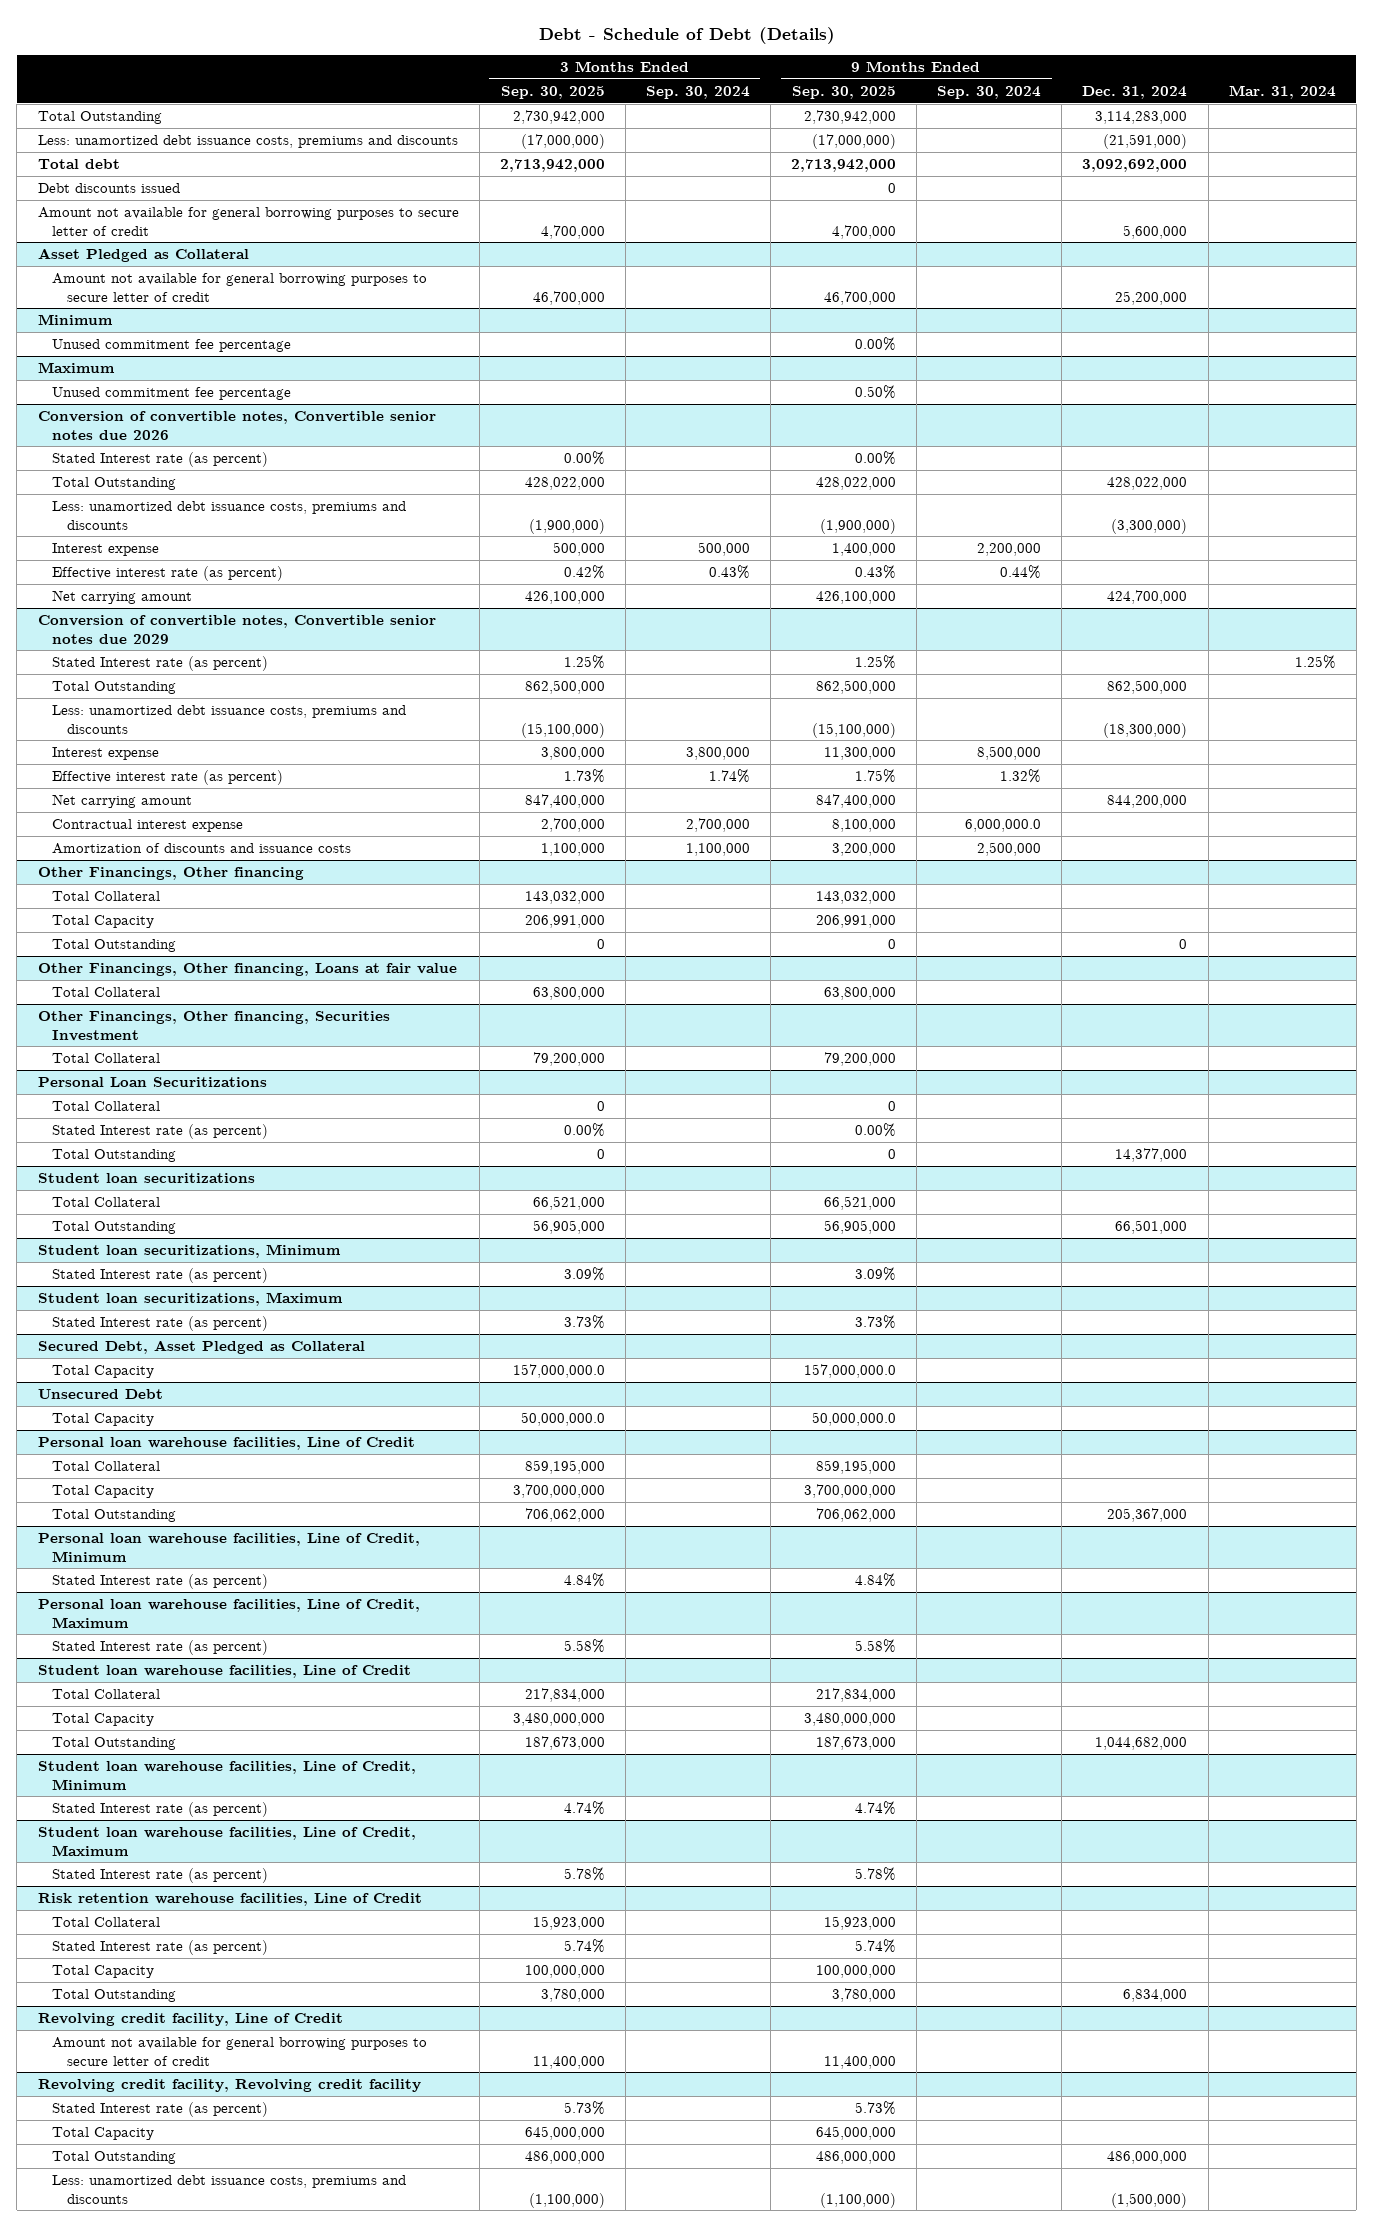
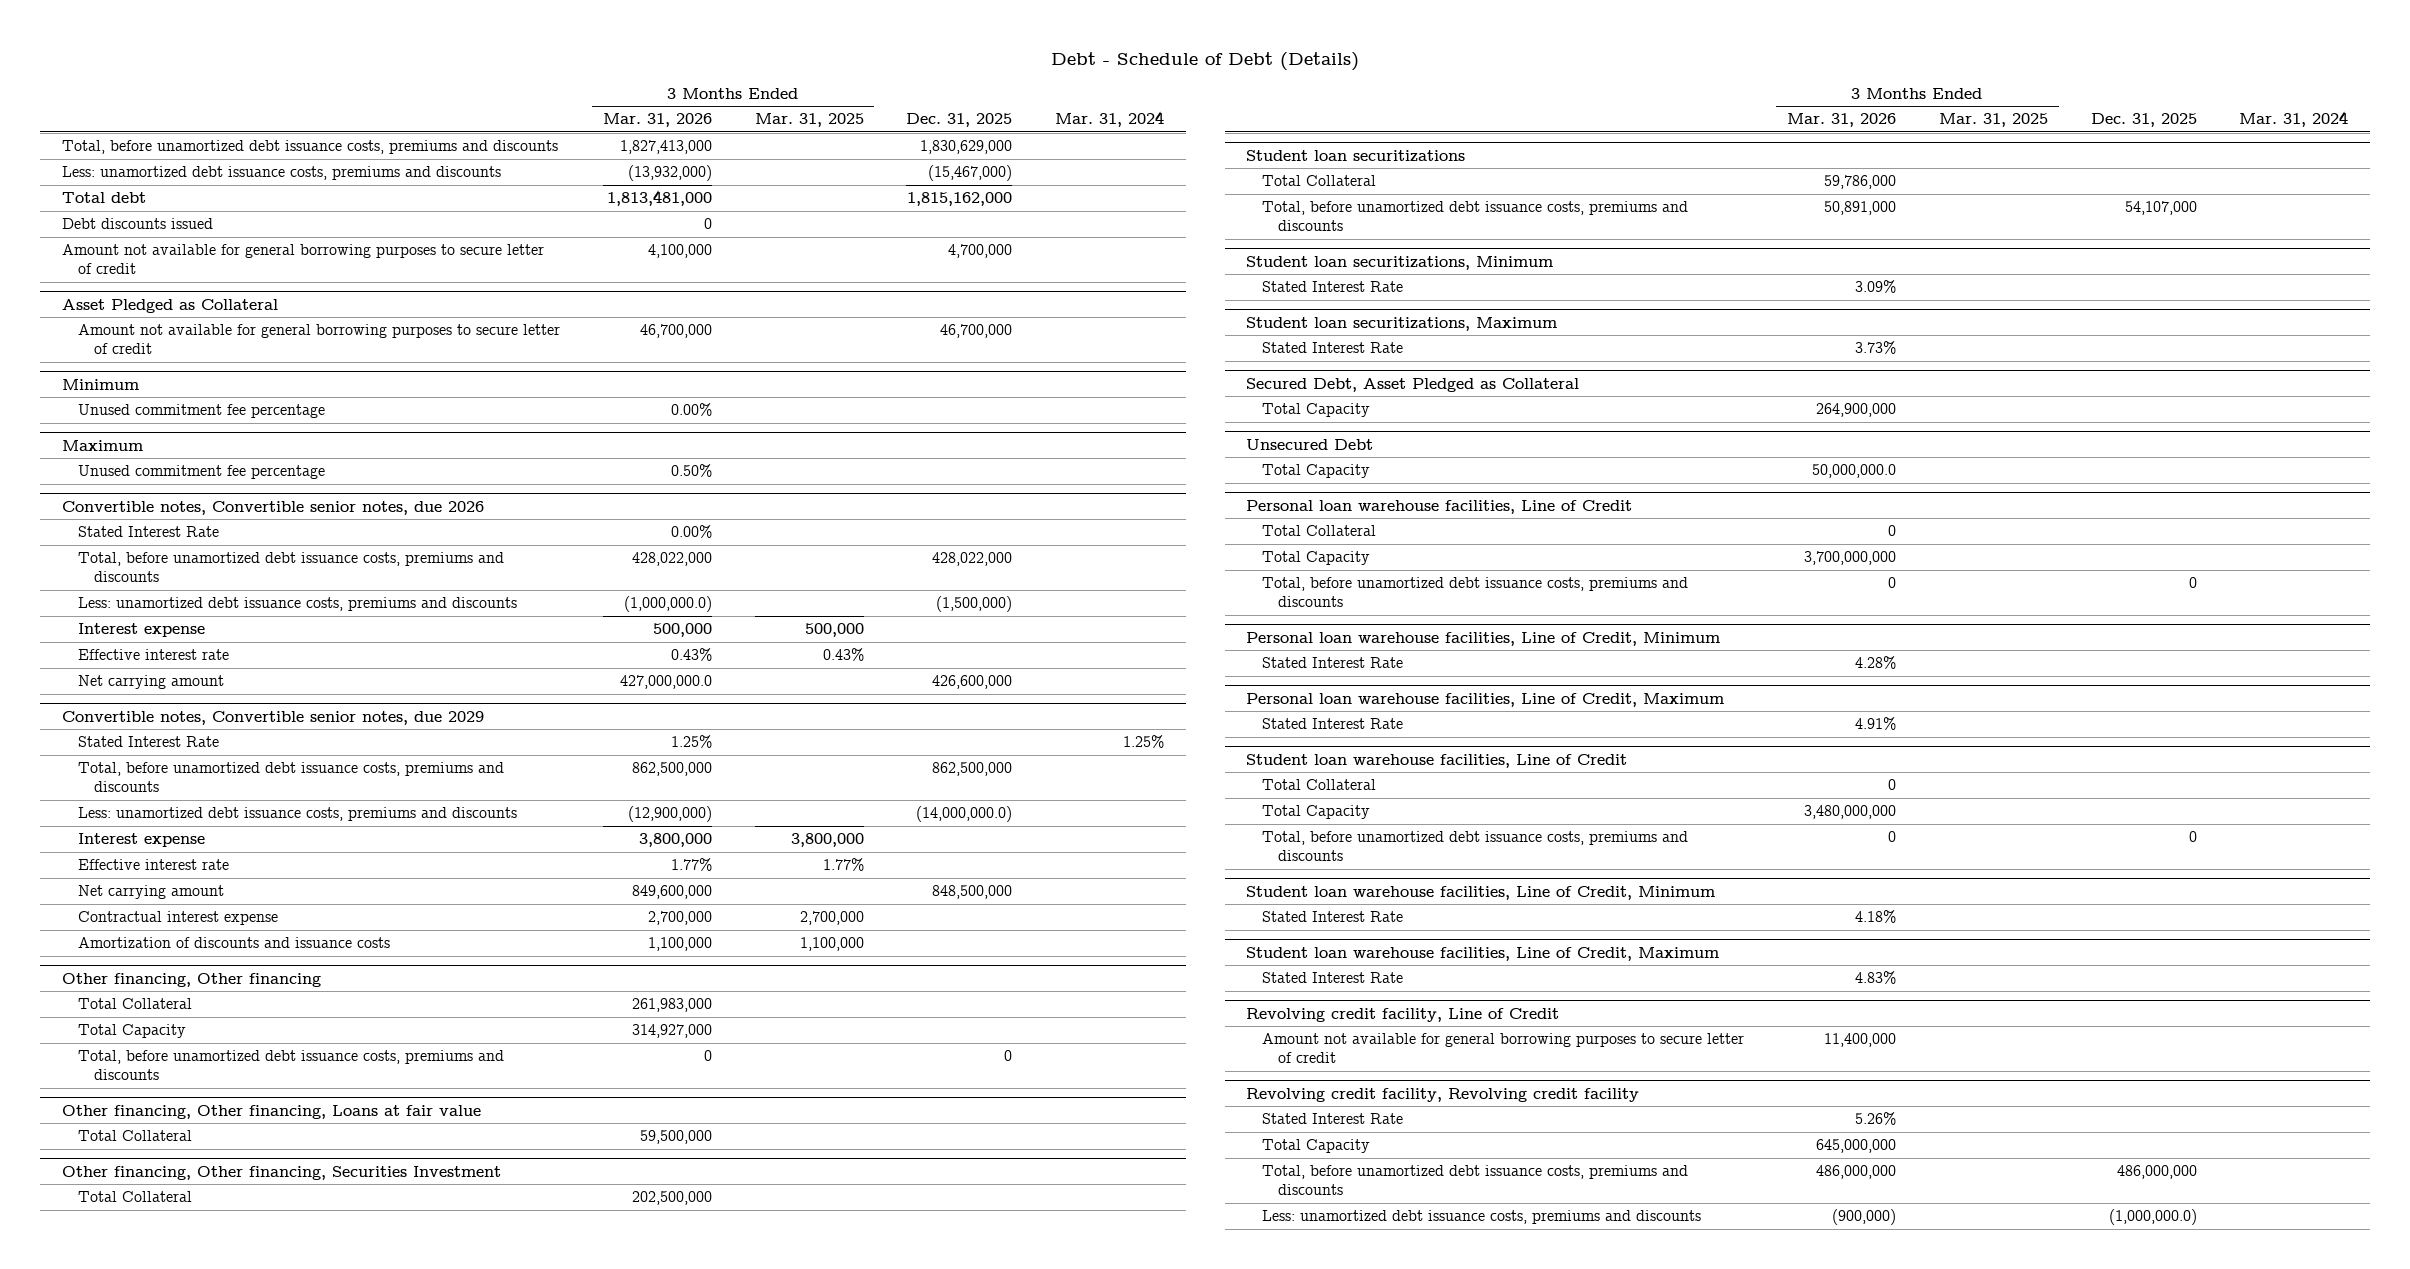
- | 3 Months Ended Sep. 30, 2025 | 3 Months Ended Sep. 30, 2024 | 9 Months Ended Sep. 30, 2025 | 9 Months Ended Sep. 30, 2024 | Dec. 31, 2024 | Mar. 31, 2024
+ | 3 Months Ended Mar. 31, 2026 | 3 Months Ended Mar. 31, 2025 | Dec. 31, 2025 | Mar. 31, 2024
- Total Outstanding | 2,730,942,000 | | 2,730,942,000 | | 3,114,283,000 |
+ Total, before unamortized debt issuance costs, premiums and discounts | 1,827,413,000 | | 1,830,629,000 |
- Conversion of convertible notes, Convertible senior notes due 2026
- Stated Interest rate (as percent) | 0.00% | | 0.00% | | |
- Total Outstanding | 428,022,000 | | 428,022,000 | | 428,022,000 |
+ Convertible notes, Convertible senior notes, due 2026
+ Stated Interest Rate | 0.00% | | |
+ Total, before unamortized debt issuance costs, premiums and discounts | 428,022,000 | | 428,022,000 |
- Effective interest rate (as percent) | 0.42% | 0.43% | 0.43% | 0.44% | |
+ Effective interest rate | 0.43% | 0.43% | |
- Conversion of convertible notes, Convertible senior notes due 2029
- Stated Interest rate (as percent) | 1.25% | | 1.25% | | | 1.25%
- Total Outstanding | 862,500,000 | | 862,500,000 | | 862,500,000 |
+ Convertible notes, Convertible senior notes, due 2029
+ Stated Interest Rate | 1.25% | | | 1.25%
+ Total, before unamortized debt issuance costs, premiums and discounts | 862,500,000 | | 862,500,000 |
- Effective interest rate (as percent) | 1.73% | 1.74% | 1.75% | 1.32% | |
+ Effective interest rate | 1.77% | 1.77% | |
- Other Financings, Other financing
+ Other financing, Other financing
- Total Outstanding | 0 | | 0 | | 0 |
- Other Financings, Other financing, Loans at fair value
+ Total, before unamortized debt issuance costs, premiums and discounts | 0 | | 0 |
+ Other financing, Other financing, Loans at fair value
- Other Financings, Other financing, Securities Investment
+ Other financing, Other financing, Securities Investment
- Personal Loan Securitizations
- Total Collateral | 0 | | 0 | | |
- Stated Interest rate (as percent) | 0.00% | | 0.00% | | |
- Total Outstanding | 0 | | 0 | | 14,377,000 |
@ Student loan securitizations
- Total Outstanding | 56,905,000 | | 56,905,000 | | 66,501,000 |
+ Total, before unamortized debt issuance costs, premiums and discounts | 50,891,000 | | 54,107,000 |
@ Student loan securitizations, Minimum
- Stated Interest rate (as percent) | 3.09% | | 3.09% | | |
+ Stated Interest Rate | 3.09% | | |
@ Student loan securitizations, Maximum
- Stated Interest rate (as percent) | 3.73% | | 3.73% | | |
+ Stated Interest Rate | 3.73% | | |
@ Personal loan warehouse facilities, Line of Credit
- Total Outstanding | 706,062,000 | | 706,062,000 | | 205,367,000 |
+ Total, before unamortized debt issuance costs, premiums and discounts | 0 | | 0 |
@ Personal loan warehouse facilities, Line of Credit, Minimum
- Stated Interest rate (as percent) | 4.84% | | 4.84% | | |
+ Stated Interest Rate | 4.28% | | |
@ Personal loan warehouse facilities, Line of Credit, Maximum
- Stated Interest rate (as percent) | 5.58% | | 5.58% | | |
+ Stated Interest Rate | 4.91% | | |
@ Student loan warehouse facilities, Line of Credit
- Total Outstanding | 187,673,000 | | 187,673,000 | | 1,044,682,000 |
+ Total, before unamortized debt issuance costs, premiums and discounts | 0 | | 0 |
@ Student loan warehouse facilities, Line of Credit, Minimum
- Stated Interest rate (as percent) | 4.74% | | 4.74% | | |
+ Stated Interest Rate | 4.18% | | |
@ Student loan warehouse facilities, Line of Credit, Maximum
- Stated Interest rate (as percent) | 5.78% | | 5.78% | | |
- Risk retention warehouse facilities, Line of Credit
- Total Collateral | 15,923,000 | | 15,923,000 | | |
- Stated Interest rate (as percent) | 5.74% | | 5.74% | | |
- Total Capacity | 100,000,000 | | 100,000,000 | | |
- Total Outstanding | 3,780,000 | | 3,780,000 | | 6,834,000 |
@ Student loan warehouse facilities, Line of Credit, Maximum
+ Stated Interest Rate | 4.83% | | |
@ Revolving credit facility, Revolving credit facility
- Stated Interest rate (as percent) | 5.73% | | 5.73% | | |
+ Stated Interest Rate | 5.26% | | |
- Total Outstanding | 486,000,000 | | 486,000,000 | | 486,000,000 |
+ Total, before unamortized debt issuance costs, premiums and discounts | 486,000,000 | | 486,000,000 |

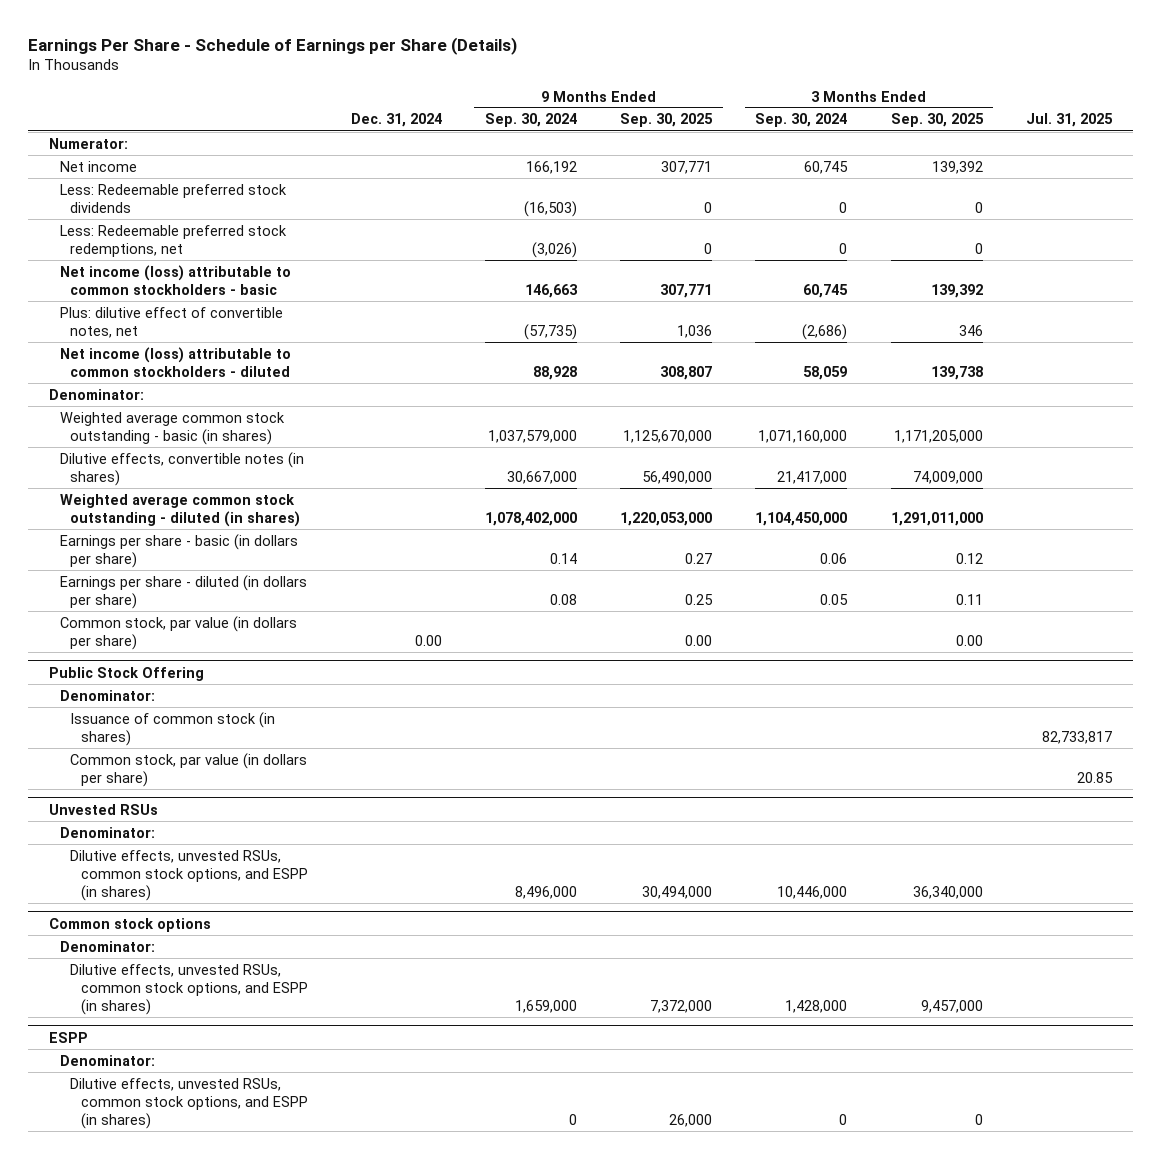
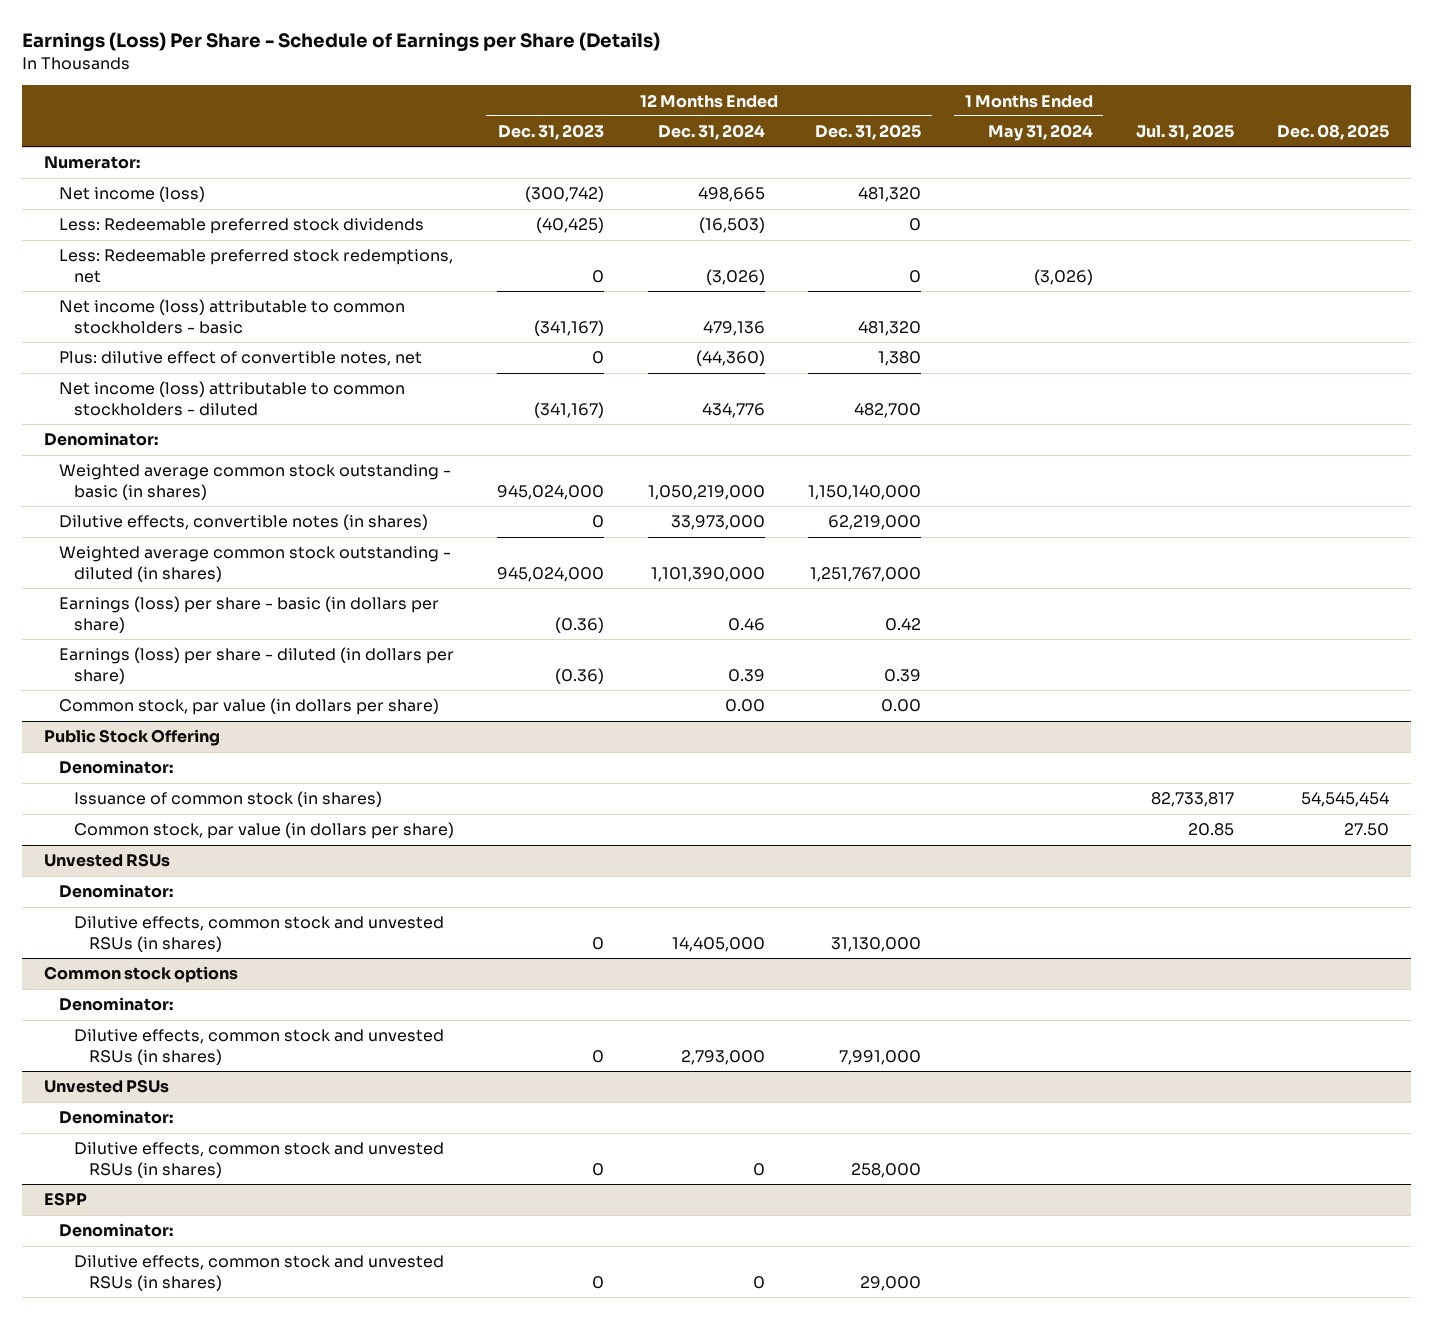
- Earnings Per Share - Schedule of Earnings per Share (Details)
+ Earnings (Loss) Per Share - Schedule of Earnings per Share (Details)
- | Dec. 31, 2024 | 9 Months Ended Sep. 30, 2024 | 9 Months Ended Sep. 30, 2025 | 3 Months Ended Sep. 30, 2024 | 3 Months Ended Sep. 30, 2025 | Jul. 31, 2025
+ | 12 Months Ended Dec. 31, 2023 | 12 Months Ended Dec. 31, 2024 | 12 Months Ended Dec. 31, 2025 | 1 Months Ended May 31, 2024 | Jul. 31, 2025 | Dec. 08, 2025
- Net income | | 166,192 | 307,771 | 60,745 | 139,392 |
+ Net income (loss) | (300,742) | 498,665 | 481,320 | | |
- Earnings per share - basic (in dollars per share) | | 0.14 | 0.27 | 0.06 | 0.12 |
- Earnings per share - diluted (in dollars per share) | | 0.08 | 0.25 | 0.05 | 0.11 |
+ Earnings (loss) per share - basic (in dollars per share) | (0.36) | 0.46 | 0.42 | | |
+ Earnings (loss) per share - diluted (in dollars per share) | (0.36) | 0.39 | 0.39 | | |
@ Unvested RSUs
- Dilutive effects, unvested RSUs, common stock options, and ESPP (in shares) | | 8,496,000 | 30,494,000 | 10,446,000 | 36,340,000 |
+ Dilutive effects, common stock and unvested RSUs (in shares) | 0 | 14,405,000 | 31,130,000 | | |
@ Common stock options
- Dilutive effects, unvested RSUs, common stock options, and ESPP (in shares) | | 1,659,000 | 7,372,000 | 1,428,000 | 9,457,000 |
+ Dilutive effects, common stock and unvested RSUs (in shares) | 0 | 2,793,000 | 7,991,000 | | |
+ Unvested PSUs
+ Denominator:
+ Dilutive effects, common stock and unvested RSUs (in shares) | 0 | 0 | 258,000 | | |
@ ESPP
- Dilutive effects, unvested RSUs, common stock options, and ESPP (in shares) | | 0 | 26,000 | 0 | 0 |
+ Dilutive effects, common stock and unvested RSUs (in shares) | 0 | 0 | 29,000 | | |

